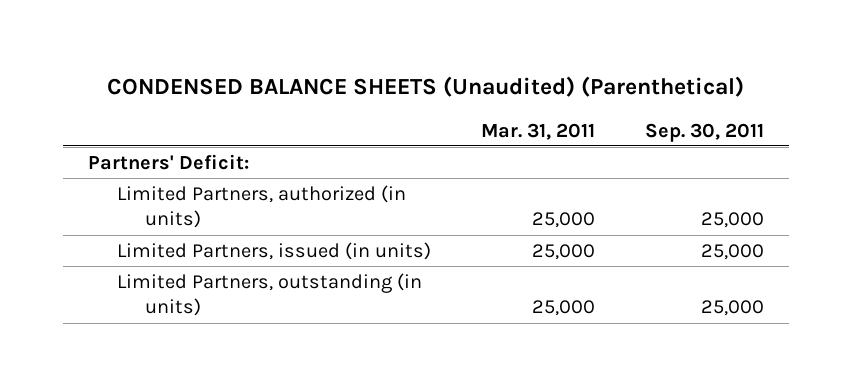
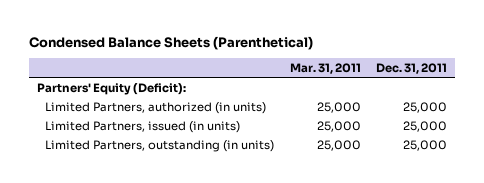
- CONDENSED BALANCE SHEETS (Unaudited) (Parenthetical)
+ Condensed Balance Sheets (Parenthetical)
- | Mar. 31, 2011 | Sep. 30, 2011
+ | Mar. 31, 2011 | Dec. 31, 2011
- Partners' Deficit:
+ Partners' Equity (Deficit):

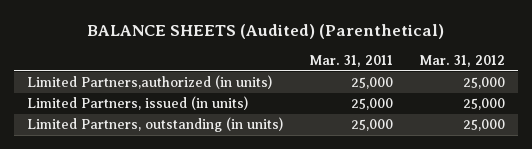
- Condensed Balance Sheets (Parenthetical)
+ BALANCE SHEETS (Audited) (Parenthetical)
- | Mar. 31, 2011 | Dec. 31, 2011
+ | Mar. 31, 2011 | Mar. 31, 2012
- Partners' Equity (Deficit):
- Limited Partners, authorized (in units) | 25,000 | 25,000
+ Limited Partners,authorized (in units) | 25,000 | 25,000

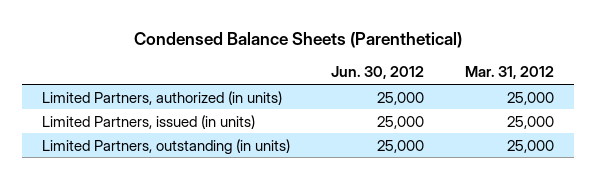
- BALANCE SHEETS (Audited) (Parenthetical)
+ Condensed Balance Sheets (Parenthetical)
- | Mar. 31, 2011 | Mar. 31, 2012
+ | Jun. 30, 2012 | Mar. 31, 2012
- Limited Partners,authorized (in units) | 25,000 | 25,000
+ Limited Partners, authorized (in units) | 25,000 | 25,000

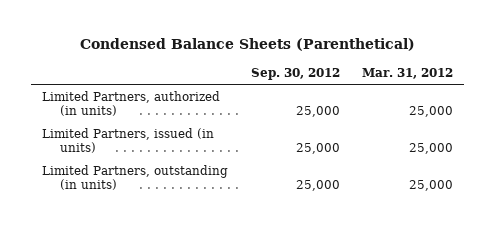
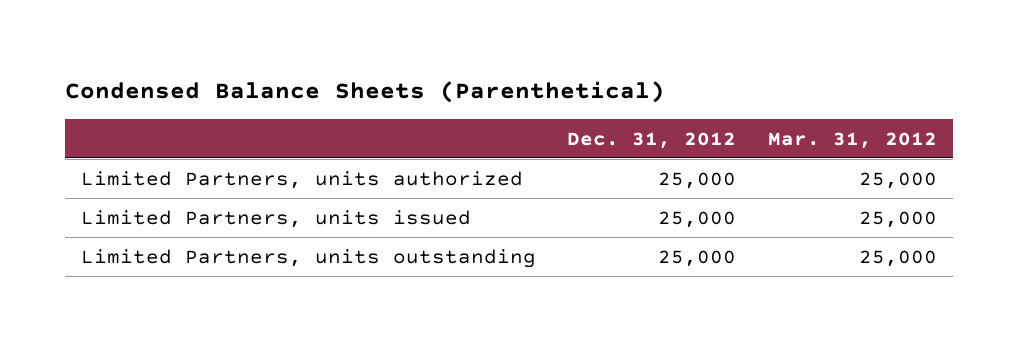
- | Sep. 30, 2012 | Mar. 31, 2012
+ | Dec. 31, 2012 | Mar. 31, 2012
- Limited Partners, authorized (in units) | 25,000 | 25,000
- Limited Partners, issued (in units) | 25,000 | 25,000
- Limited Partners, outstanding (in units) | 25,000 | 25,000
+ Limited Partners, units authorized | 25,000 | 25,000
+ Limited Partners, units issued | 25,000 | 25,000
+ Limited Partners, units outstanding | 25,000 | 25,000

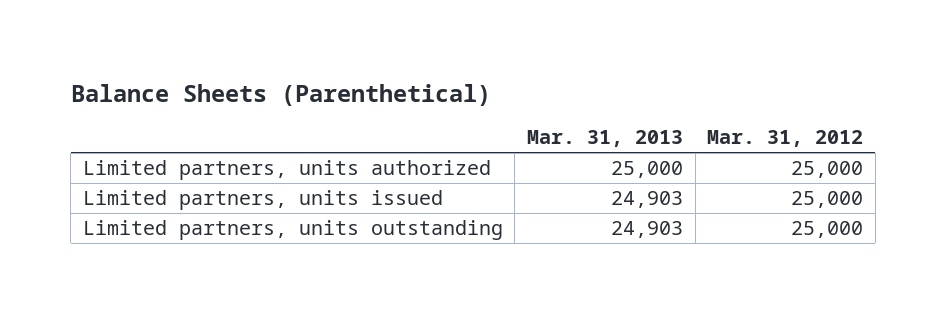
- Condensed Balance Sheets (Parenthetical)
+ Balance Sheets (Parenthetical)
- | Dec. 31, 2012 | Mar. 31, 2012
+ | Mar. 31, 2013 | Mar. 31, 2012
- Limited Partners, units authorized | 25,000 | 25,000
- Limited Partners, units issued | 25,000 | 25,000
- Limited Partners, units outstanding | 25,000 | 25,000
+ Limited partners, units authorized | 25,000 | 25,000
+ Limited partners, units issued | 24,903 | 25,000
+ Limited partners, units outstanding | 24,903 | 25,000

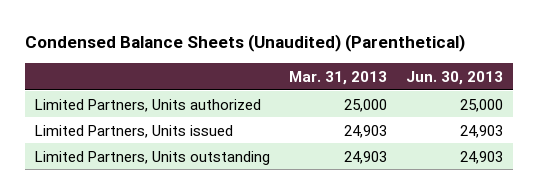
- Balance Sheets (Parenthetical)
+ Condensed Balance Sheets (Unaudited) (Parenthetical)
- | Mar. 31, 2013 | Mar. 31, 2012
+ | Mar. 31, 2013 | Jun. 30, 2013
- Limited partners, units authorized | 25,000 | 25,000
- Limited partners, units issued | 24,903 | 25,000
- Limited partners, units outstanding | 24,903 | 25,000
+ Limited Partners, Units authorized | 25,000 | 25,000
+ Limited Partners, Units issued | 24,903 | 24,903
+ Limited Partners, Units outstanding | 24,903 | 24,903

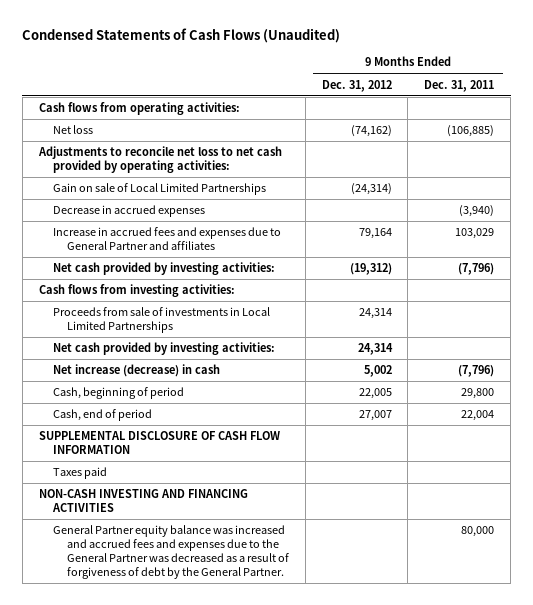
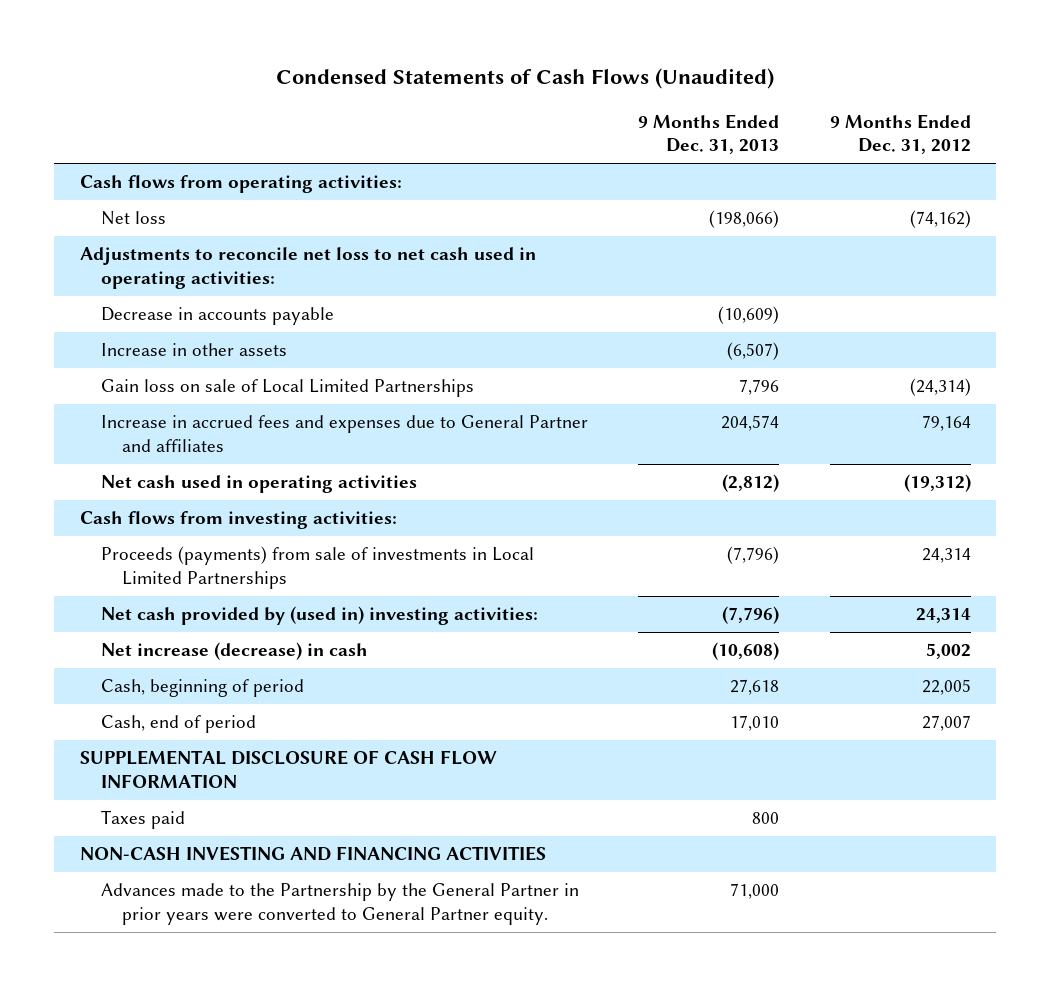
- | 9 Months Ended Dec. 31, 2012 | 9 Months Ended Dec. 31, 2011
+ | 9 Months Ended Dec. 31, 2013 | 9 Months Ended Dec. 31, 2012
- Adjustments to reconcile net loss to net cash provided by operating activities:
- Gain on sale of Local Limited Partnerships | (24,314) |
- Decrease in accrued expenses | | (3,940)
+ Adjustments to reconcile net loss to net cash used in operating activities:
+ Decrease in accounts payable | (10,609) |
+ Increase in other assets | (6,507) |
+ Gain loss on sale of Local Limited Partnerships | 7,796 | (24,314)
- Net cash provided by investing activities: | (19,312) | (7,796)
+ Net cash used in operating activities | (2,812) | (19,312)
- Proceeds from sale of investments in Local Limited Partnerships | 24,314 |
- Net cash provided by investing activities: | 24,314 |
+ Proceeds (payments) from sale of investments in Local Limited Partnerships | (7,796) | 24,314
+ Net cash provided by (used in) investing activities: | (7,796) | 24,314
- General Partner equity balance was increased and accrued fees and expenses due to the General Partner was decreased as a result of forgiveness of debt by the General Partner. | | 80,000
+ Advances made to the Partnership by the General Partner in prior years were converted to General Partner equity. | 71,000 |

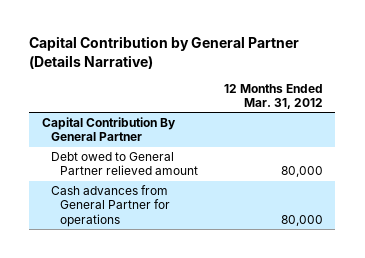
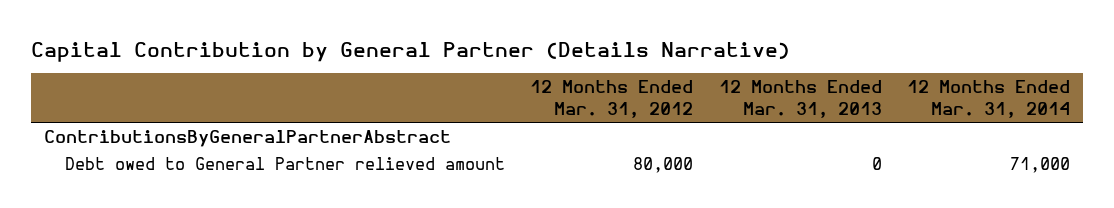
- | 12 Months Ended Mar. 31, 2012
+ | 12 Months Ended Mar. 31, 2012 | 12 Months Ended Mar. 31, 2013 | 12 Months Ended Mar. 31, 2014
- Capital Contribution By General Partner
+ ContributionsByGeneralPartnerAbstract
- Cash advances from General Partner for operations | 80,000

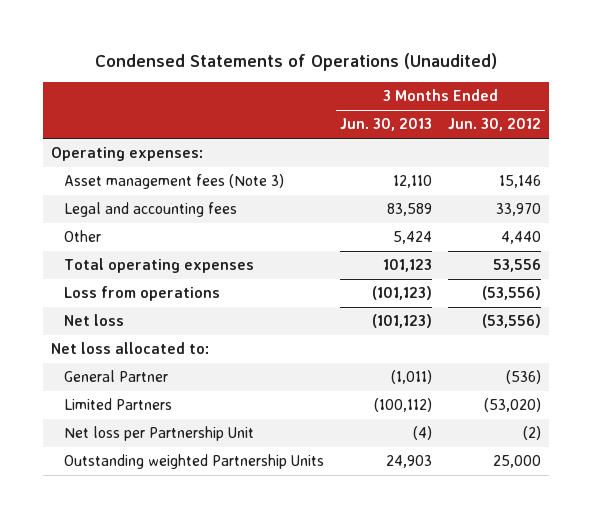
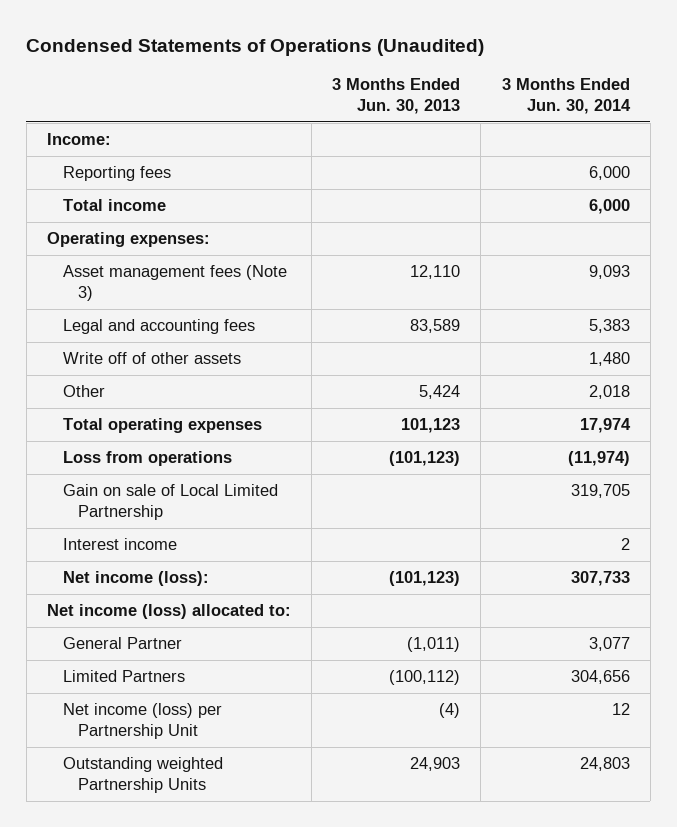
- | 3 Months Ended Jun. 30, 2013 | 3 Months Ended Jun. 30, 2012
+ | 3 Months Ended Jun. 30, 2013 | 3 Months Ended Jun. 30, 2014
+ Income:
+ Reporting fees | | 6,000
+ Total income | | 6,000
+ Write off of other assets | | 1,480
- Net loss | (101,123) | (53,556)
- Net loss allocated to:
+ Gain on sale of Local Limited Partnership | | 319,705
+ Interest income | | 2
+ Net income (loss): | (101,123) | 307,733
+ Net income (loss) allocated to:
- Net loss per Partnership Unit | (4) | (2)
+ Net income (loss) per Partnership Unit | (4) | 12

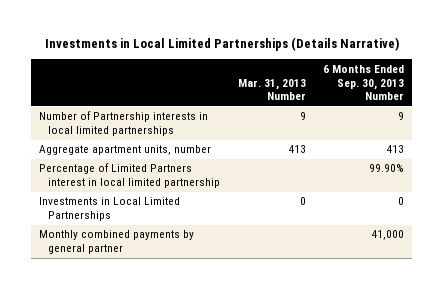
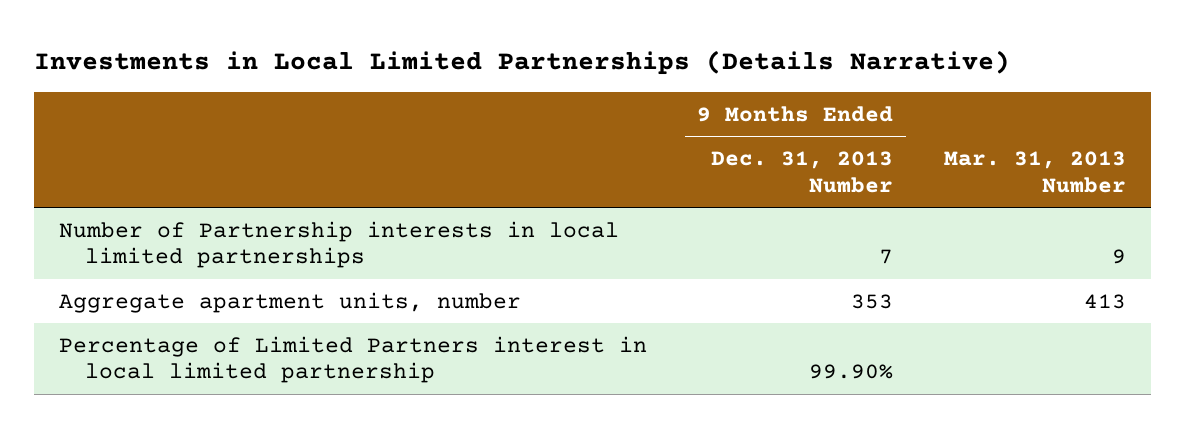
- | Mar. 31, 2013 Number | 6 Months Ended Sep. 30, 2013 Number
+ | 9 Months Ended Dec. 31, 2013 Number | Mar. 31, 2013 Number
- Investments in Local Limited Partnerships | 0 | 0
- Monthly combined payments by general partner | | 41,000

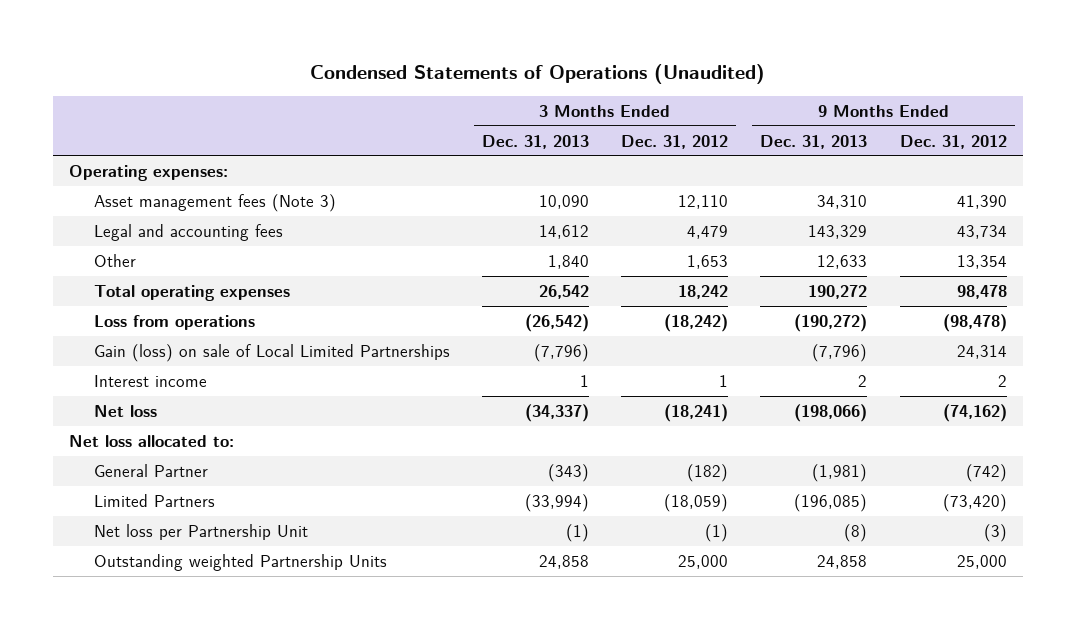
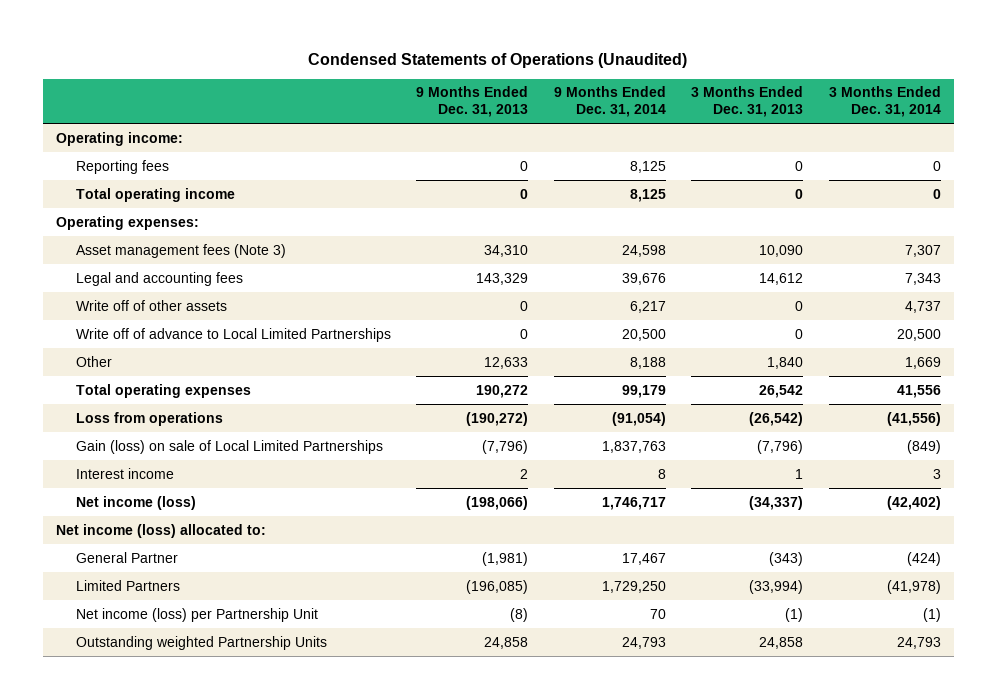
- | 3 Months Ended Dec. 31, 2013 | 3 Months Ended Dec. 31, 2012 | 9 Months Ended Dec. 31, 2013 | 9 Months Ended Dec. 31, 2012
+ | 9 Months Ended Dec. 31, 2013 | 9 Months Ended Dec. 31, 2014 | 3 Months Ended Dec. 31, 2013 | 3 Months Ended Dec. 31, 2014
+ Operating income:
+ Reporting fees | 0 | 8,125 | 0 | 0
+ Total operating income | 0 | 8,125 | 0 | 0
+ Write off of other assets | 0 | 6,217 | 0 | 4,737
+ Write off of advance to Local Limited Partnerships | 0 | 20,500 | 0 | 20,500
- Net loss | (34,337) | (18,241) | (198,066) | (74,162)
- Net loss allocated to:
+ Net income (loss) | (198,066) | 1,746,717 | (34,337) | (42,402)
+ Net income (loss) allocated to:
- Net loss per Partnership Unit | (1) | (1) | (8) | (3)
+ Net income (loss) per Partnership Unit | (8) | 70 | (1) | (1)

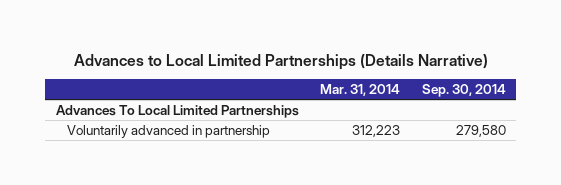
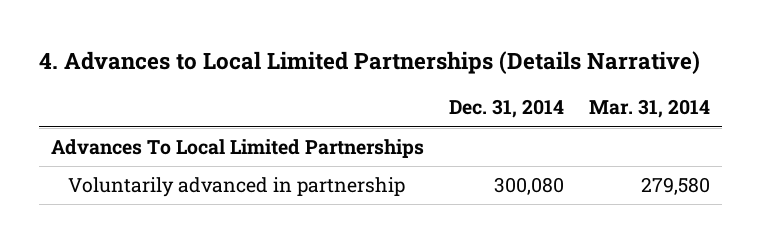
- Advances to Local Limited Partnerships (Details Narrative)
+ 4. Advances to Local Limited Partnerships (Details Narrative)
- | Mar. 31, 2014 | Sep. 30, 2014
+ | Dec. 31, 2014 | Mar. 31, 2014
- Voluntarily advanced in partnership | 312,223 | 279,580
+ Voluntarily advanced in partnership | 300,080 | 279,580

